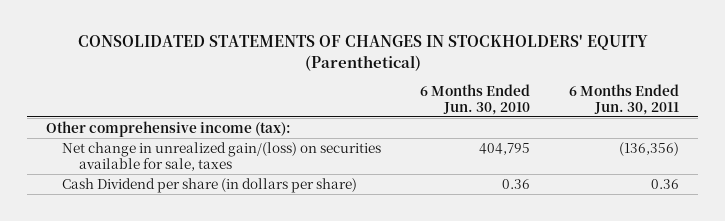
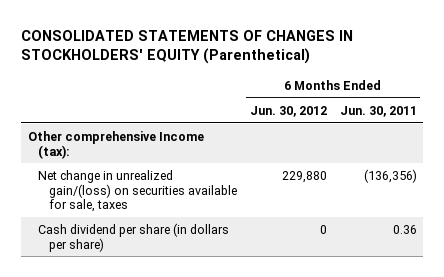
- | 6 Months Ended Jun. 30, 2010 | 6 Months Ended Jun. 30, 2011
+ | 6 Months Ended Jun. 30, 2012 | 6 Months Ended Jun. 30, 2011
- Other comprehensive income (tax):
+ Other comprehensive Income (tax):
- Cash Dividend per share (in dollars per share) | 0.36 | 0.36
+ Cash dividend per share (in dollars per share) | 0 | 0.36

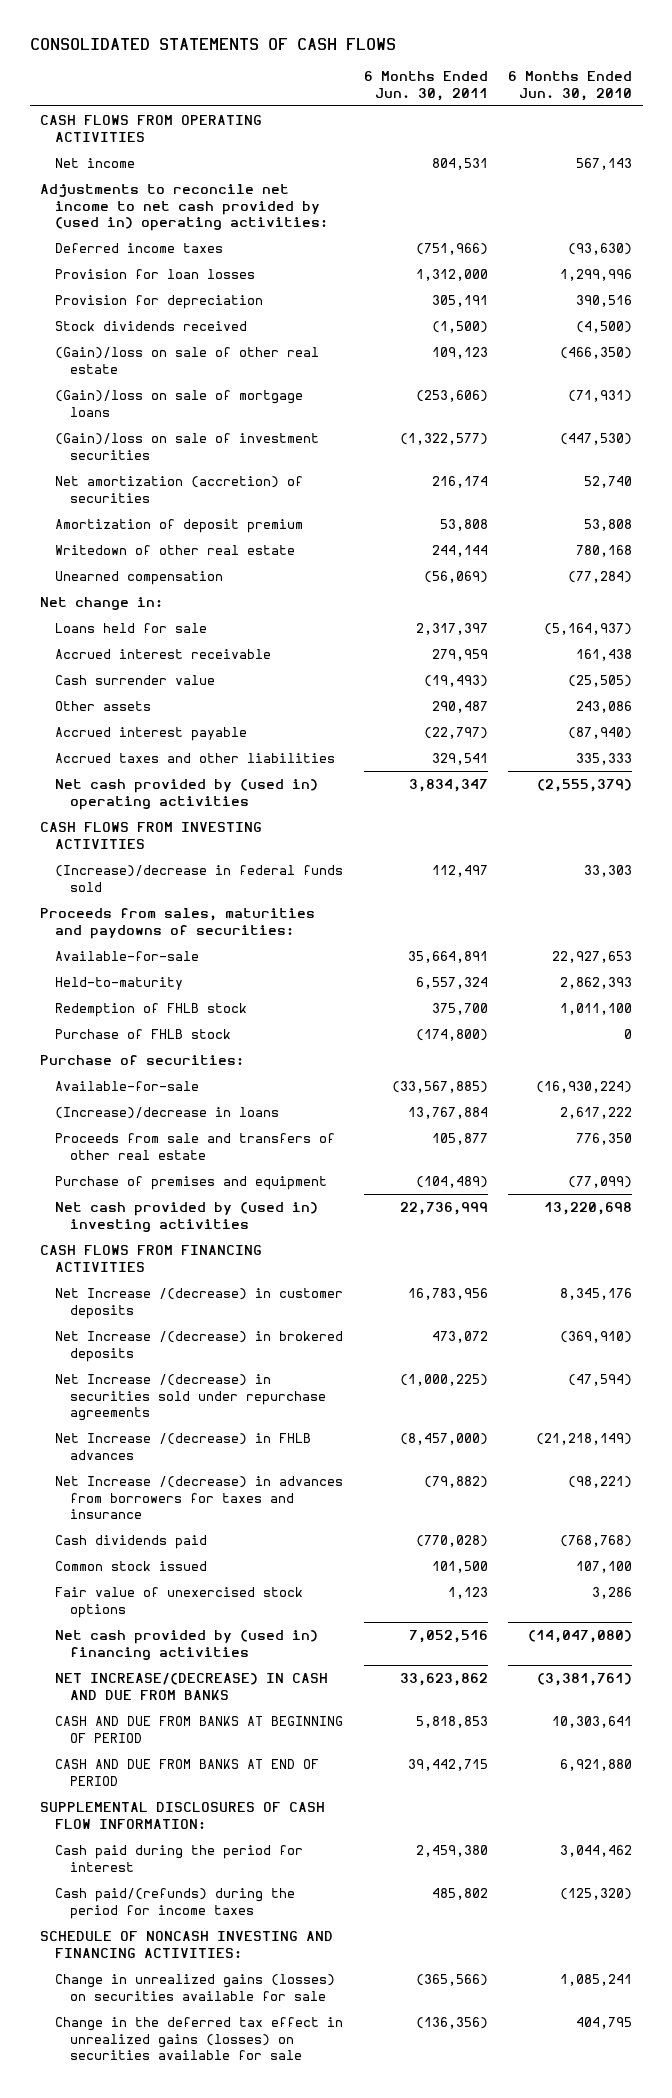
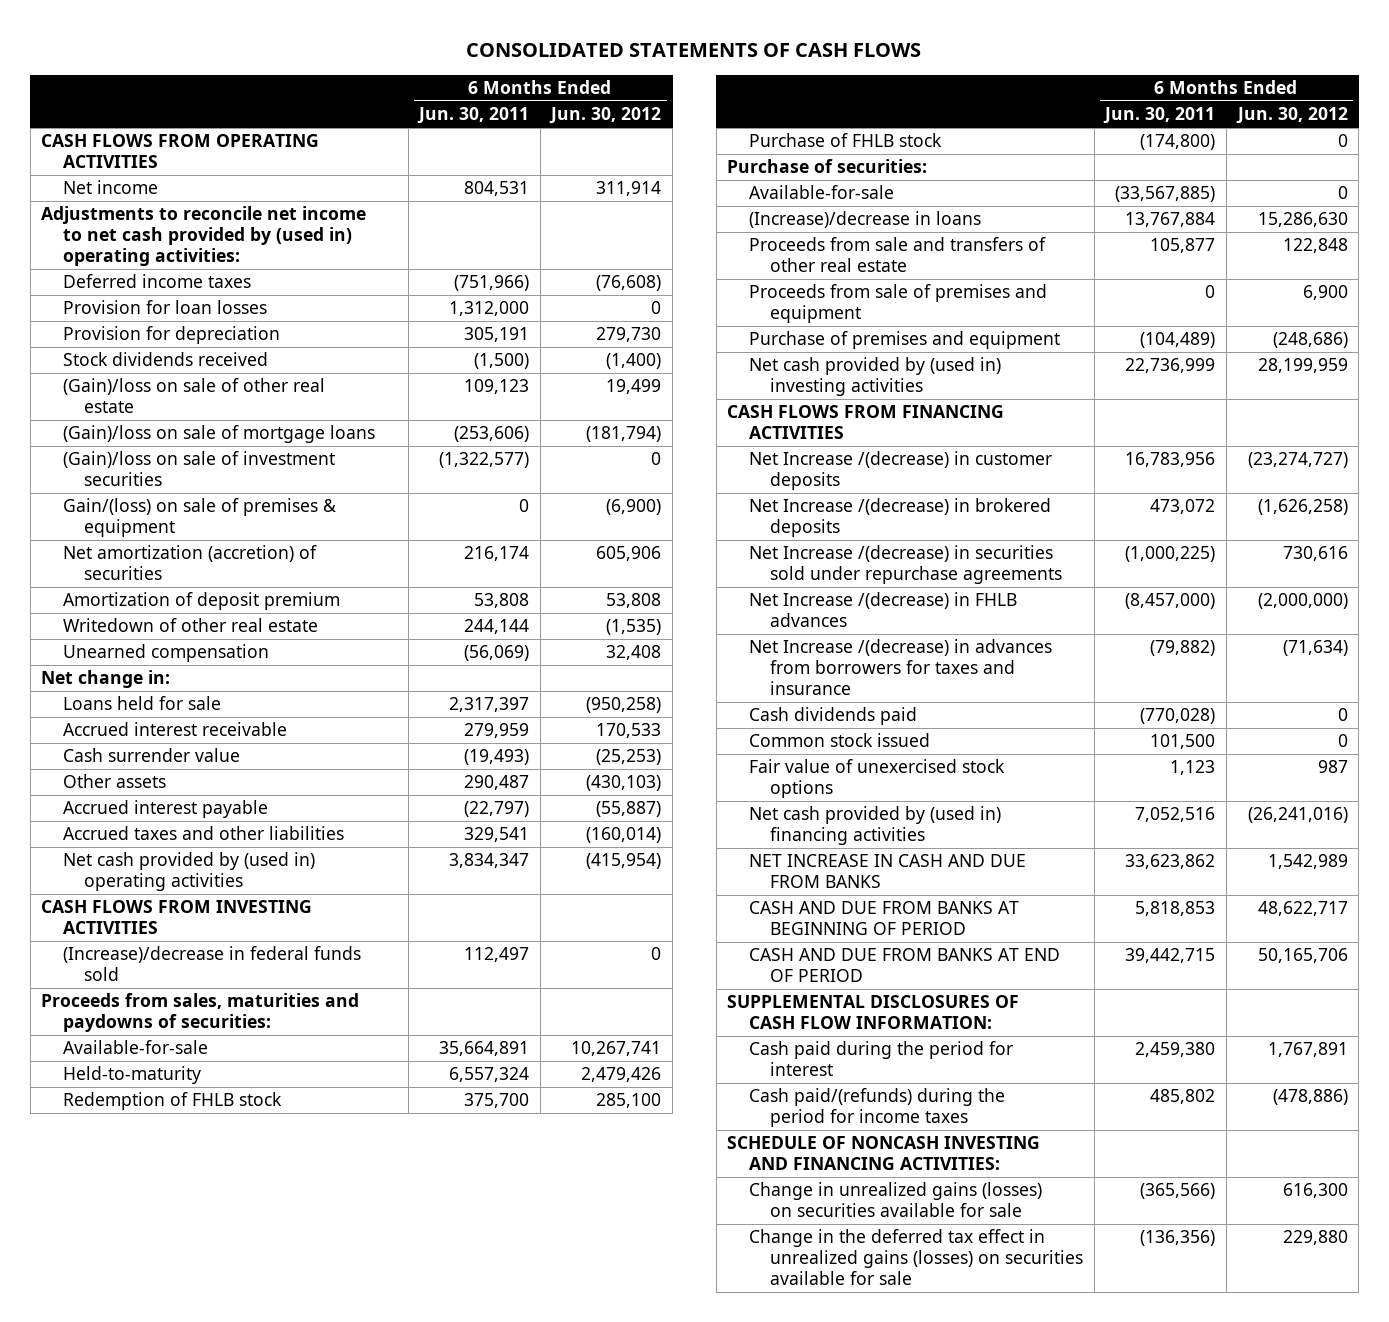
- | 6 Months Ended Jun. 30, 2011 | 6 Months Ended Jun. 30, 2010
+ | 6 Months Ended Jun. 30, 2011 | 6 Months Ended Jun. 30, 2012
+ Gain/(loss) on sale of premises & equipment | 0 | (6,900)
+ Proceeds from sale of premises and equipment | 0 | 6,900
- NET INCREASE/(DECREASE) IN CASH AND DUE FROM BANKS | 33,623,862 | (3,381,761)
+ NET INCREASE IN CASH AND DUE FROM BANKS | 33,623,862 | 1,542,989

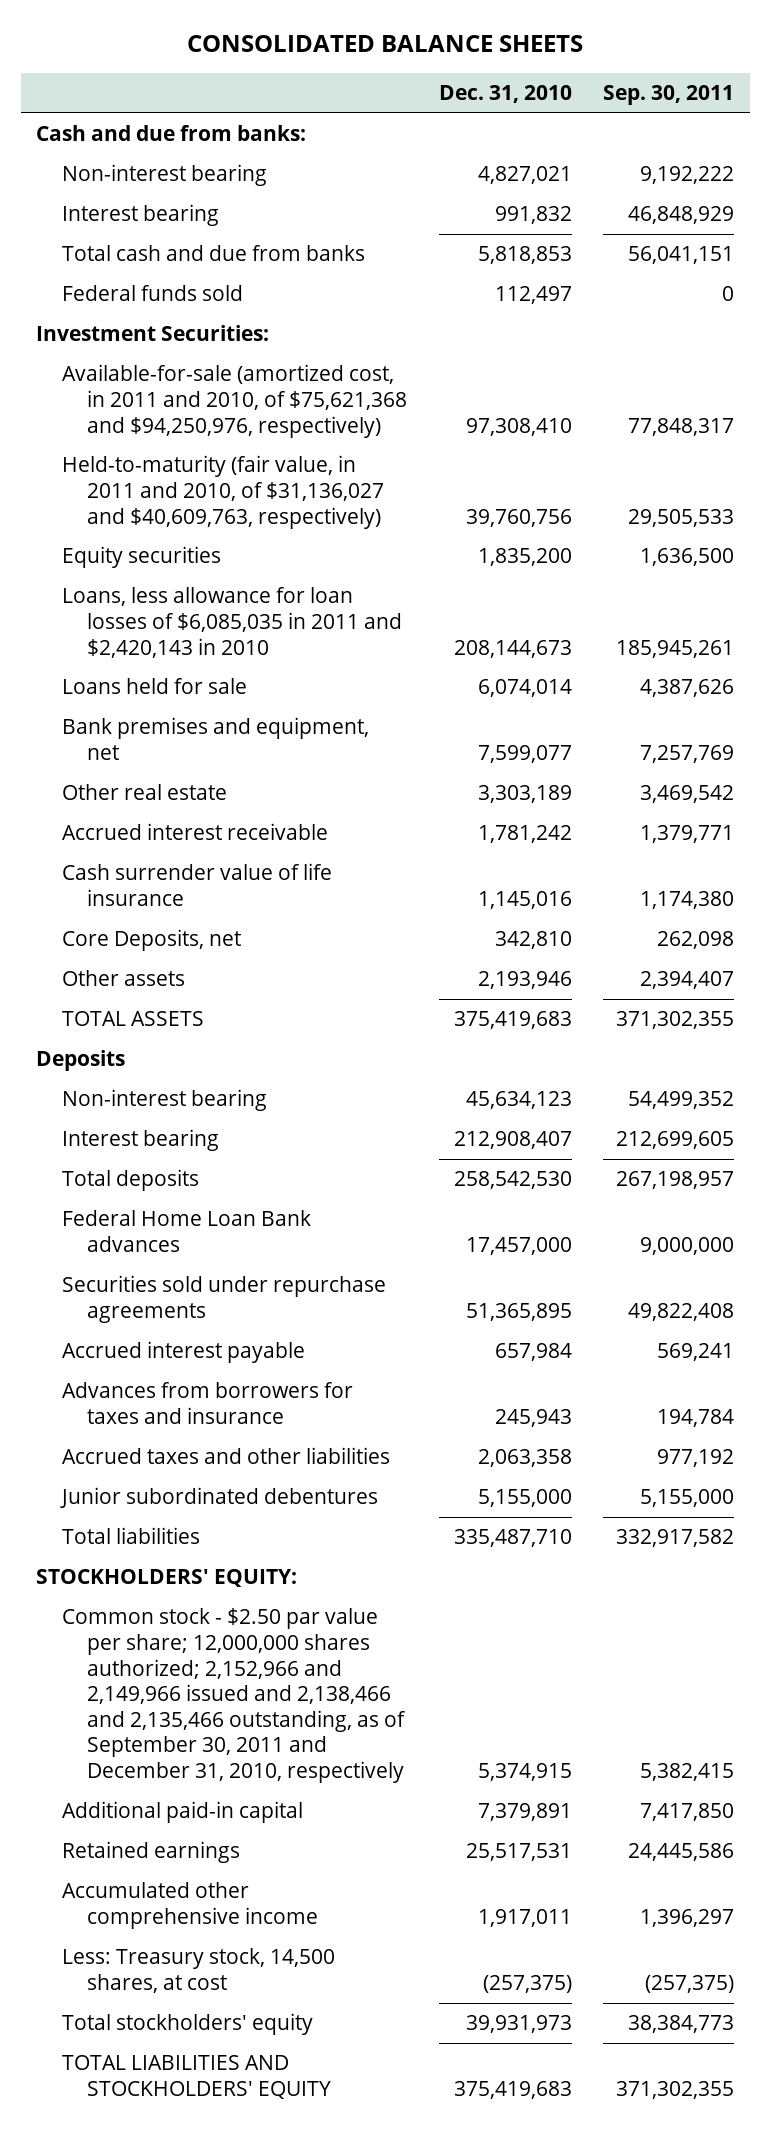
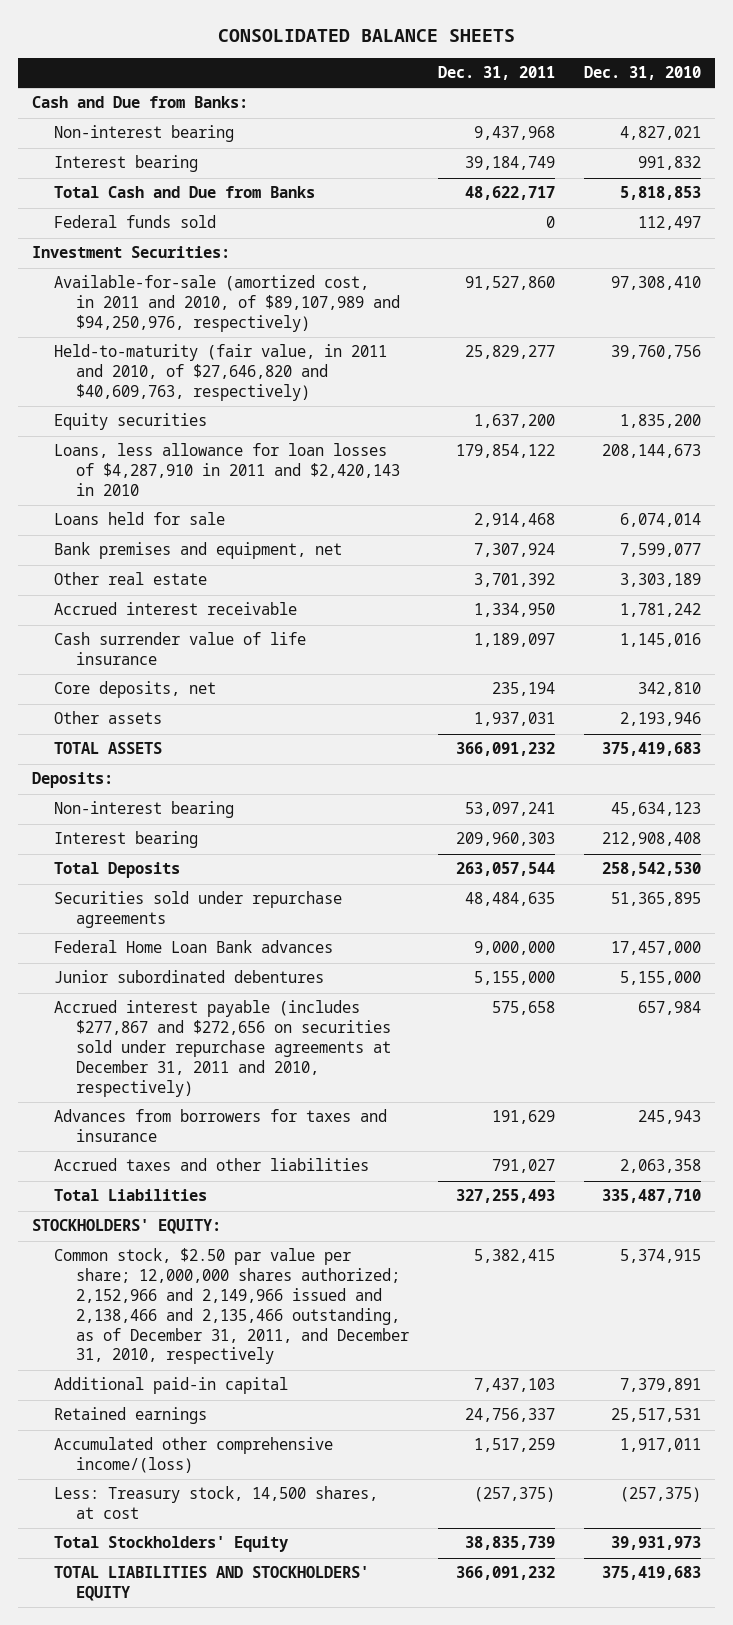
- | Dec. 31, 2010 | Sep. 30, 2011
+ | Dec. 31, 2011 | Dec. 31, 2010
- Cash and due from banks:
+ Cash and Due from Banks:
- Total cash and due from banks | 5,818,853 | 56,041,151
+ Total Cash and Due from Banks | 48,622,717 | 5,818,853
- Available-for-sale (amortized cost, in 2011 and 2010, of $75,621,368 and $94,250,976, respectively) | 97,308,410 | 77,848,317
- Held-to-maturity (fair value, in 2011 and 2010, of $31,136,027 and $40,609,763, respectively) | 39,760,756 | 29,505,533
+ Available-for-sale (amortized cost, in 2011 and 2010, of $89,107,989 and $94,250,976, respectively) | 91,527,860 | 97,308,410
+ Held-to-maturity (fair value, in 2011 and 2010, of $27,646,820 and $40,609,763, respectively) | 25,829,277 | 39,760,756
- Loans, less allowance for loan losses of $6,085,035 in 2011 and $2,420,143 in 2010 | 208,144,673 | 185,945,261
+ Loans, less allowance for loan losses of $4,287,910 in 2011 and $2,420,143 in 2010 | 179,854,122 | 208,144,673
- Core Deposits, net | 342,810 | 262,098
+ Core deposits, net | 235,194 | 342,810
- Deposits
+ Deposits:
- Interest bearing | 212,908,407 | 212,699,605
- Total deposits | 258,542,530 | 267,198,957
+ Interest bearing | 209,960,303 | 212,908,408
+ Total Deposits | 263,057,544 | 258,542,530
- Accrued interest payable | 657,984 | 569,241
moved down: Federal Home Loan Bank advances | 9,000,000 | 17,457,000
moved up: Junior subordinated debentures | 5,155,000 | 5,155,000
+ Accrued interest payable (includes $277,867 and $272,656 on securities sold under repurchase agreements at December 31, 2011 and 2010, respectively) | 575,658 | 657,984
- Total liabilities | 335,487,710 | 332,917,582
+ Total Liabilities | 327,255,493 | 335,487,710
- Common stock - $2.50 par value per share; 12,000,000 shares authorized; 2,152,966 and 2,149,966 issued and 2,138,466 and 2,135,466 outstanding, as of September 30, 2011 and December 31, 2010, respectively | 5,374,915 | 5,382,415
+ Common stock, $2.50 par value per share; 12,000,000 shares authorized; 2,152,966 and 2,149,966 issued and 2,138,466 and 2,135,466 outstanding, as of December 31, 2011, and December 31, 2010, respectively | 5,382,415 | 5,374,915
- Accumulated other comprehensive income | 1,917,011 | 1,396,297
+ Accumulated other comprehensive income/(loss) | 1,517,259 | 1,917,011
- Total stockholders' equity | 39,931,973 | 38,384,773
+ Total Stockholders' Equity | 38,835,739 | 39,931,973

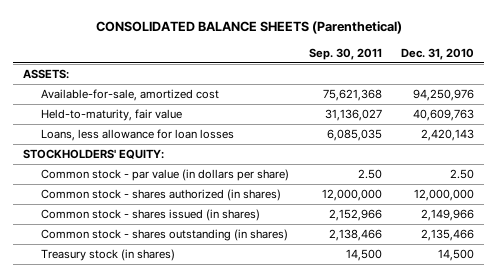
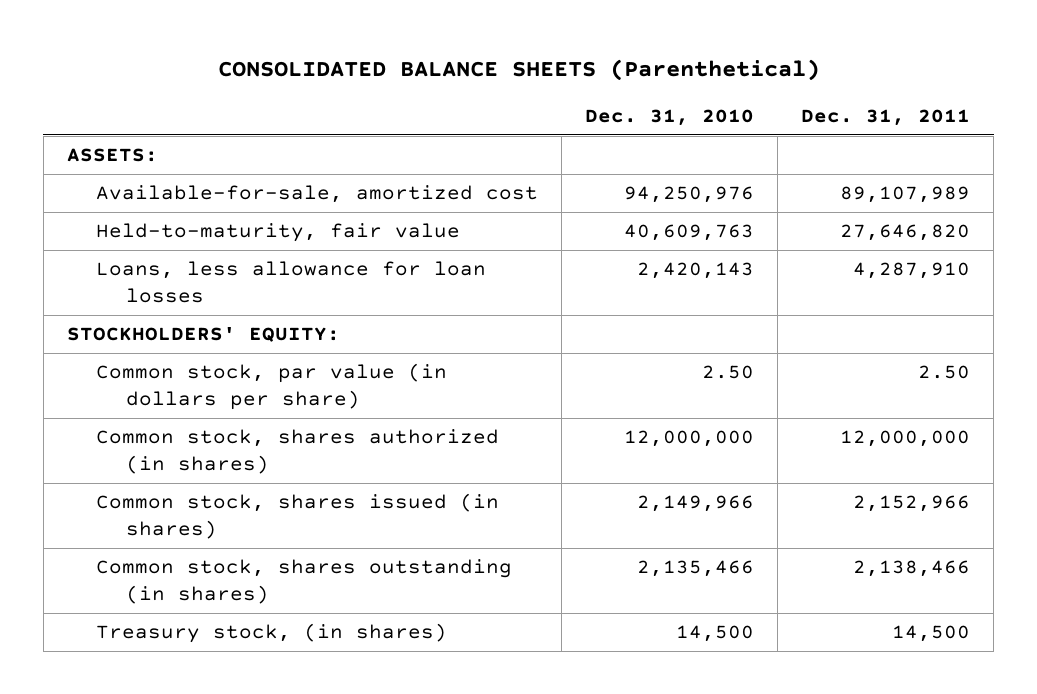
- | Sep. 30, 2011 | Dec. 31, 2010
+ | Dec. 31, 2010 | Dec. 31, 2011
- Common stock - par value (in dollars per share) | 2.50 | 2.50
- Common stock - shares authorized (in shares) | 12,000,000 | 12,000,000
- Common stock - shares issued (in shares) | 2,152,966 | 2,149,966
- Common stock - shares outstanding (in shares) | 2,138,466 | 2,135,466
- Treasury stock (in shares) | 14,500 | 14,500
+ Common stock, par value (in dollars per share) | 2.50 | 2.50
+ Common stock, shares authorized (in shares) | 12,000,000 | 12,000,000
+ Common stock, shares issued (in shares) | 2,149,966 | 2,152,966
+ Common stock, shares outstanding (in shares) | 2,135,466 | 2,138,466
+ Treasury stock, (in shares) | 14,500 | 14,500

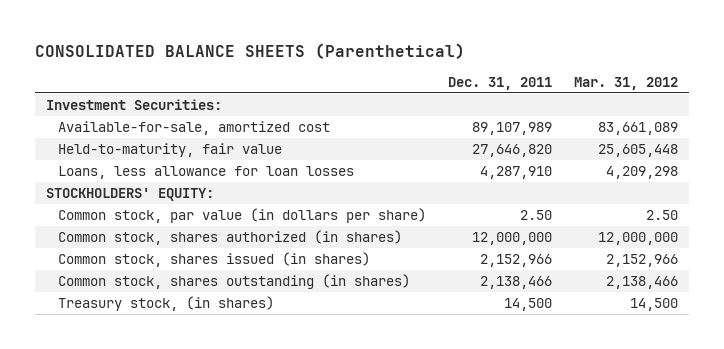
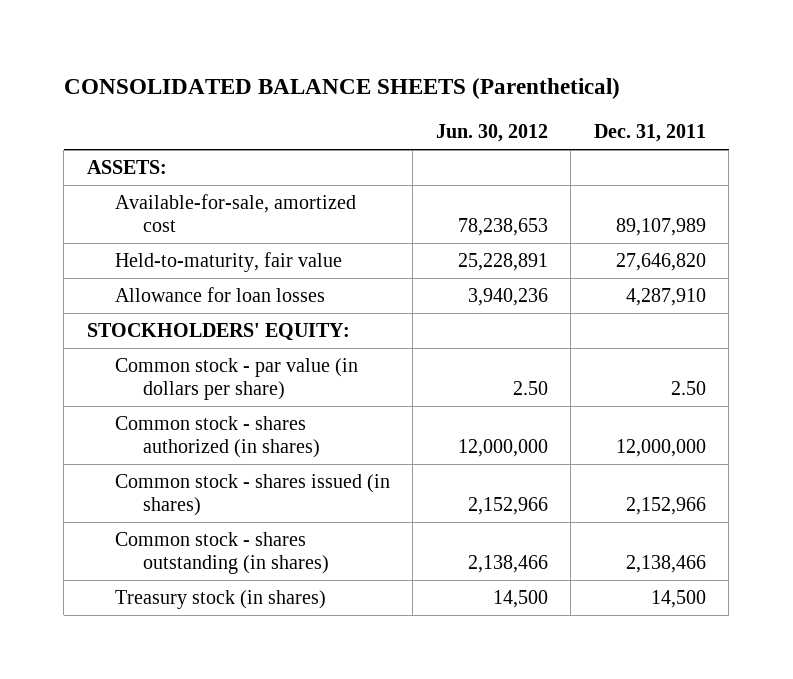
- | Dec. 31, 2011 | Mar. 31, 2012
+ | Jun. 30, 2012 | Dec. 31, 2011
- Investment Securities:
+ ASSETS:
- Loans, less allowance for loan losses | 4,287,910 | 4,209,298
+ Allowance for loan losses | 3,940,236 | 4,287,910
- Common stock, par value (in dollars per share) | 2.50 | 2.50
- Common stock, shares authorized (in shares) | 12,000,000 | 12,000,000
- Common stock, shares issued (in shares) | 2,152,966 | 2,152,966
- Common stock, shares outstanding (in shares) | 2,138,466 | 2,138,466
- Treasury stock, (in shares) | 14,500 | 14,500
+ Common stock - par value (in dollars per share) | 2.50 | 2.50
+ Common stock - shares authorized (in shares) | 12,000,000 | 12,000,000
+ Common stock - shares issued (in shares) | 2,152,966 | 2,152,966
+ Common stock - shares outstanding (in shares) | 2,138,466 | 2,138,466
+ Treasury stock (in shares) | 14,500 | 14,500

